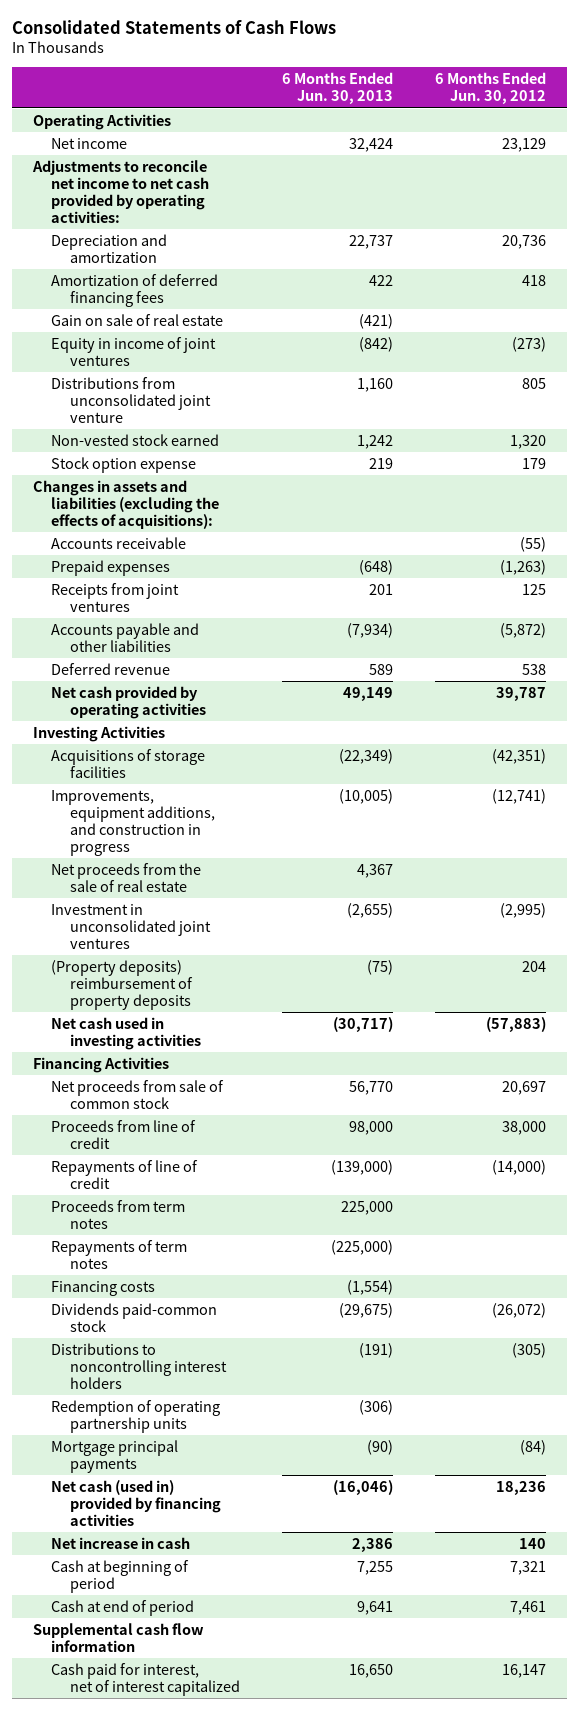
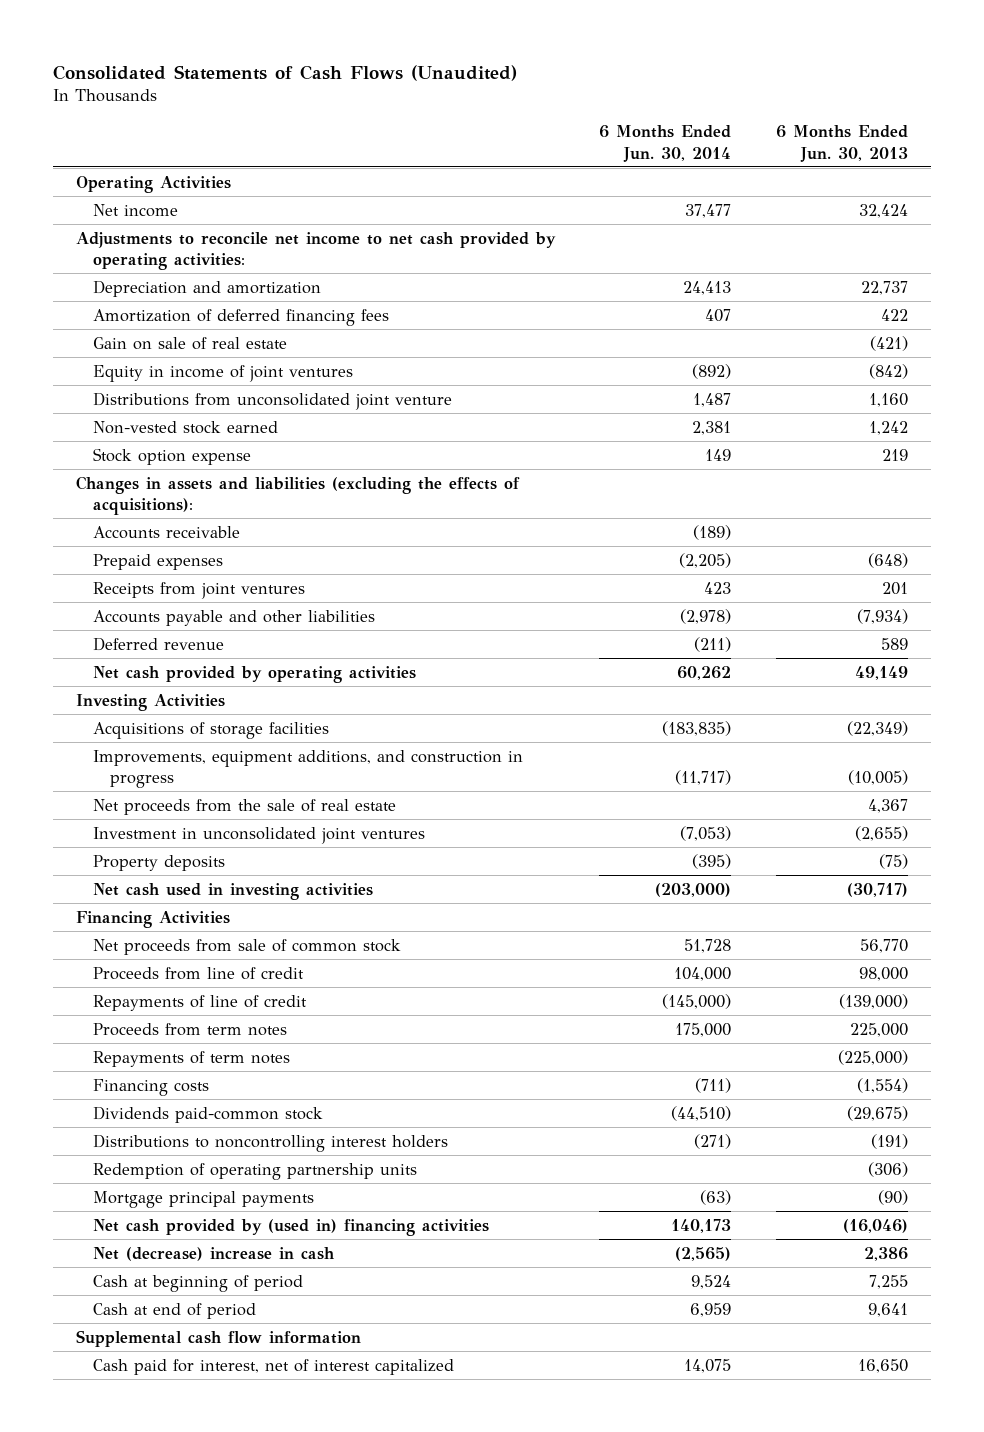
- Consolidated Statements of Cash Flows
+ Consolidated Statements of Cash Flows (Unaudited)
- | 6 Months Ended Jun. 30, 2013 | 6 Months Ended Jun. 30, 2012
+ | 6 Months Ended Jun. 30, 2014 | 6 Months Ended Jun. 30, 2013
- (Property deposits) reimbursement of property deposits | (75) | 204
+ Property deposits | (395) | (75)
- Net cash (used in) provided by financing activities | (16,046) | 18,236
- Net increase in cash | 2,386 | 140
+ Net cash provided by (used in) financing activities | 140,173 | (16,046)
+ Net (decrease) increase in cash | (2,565) | 2,386

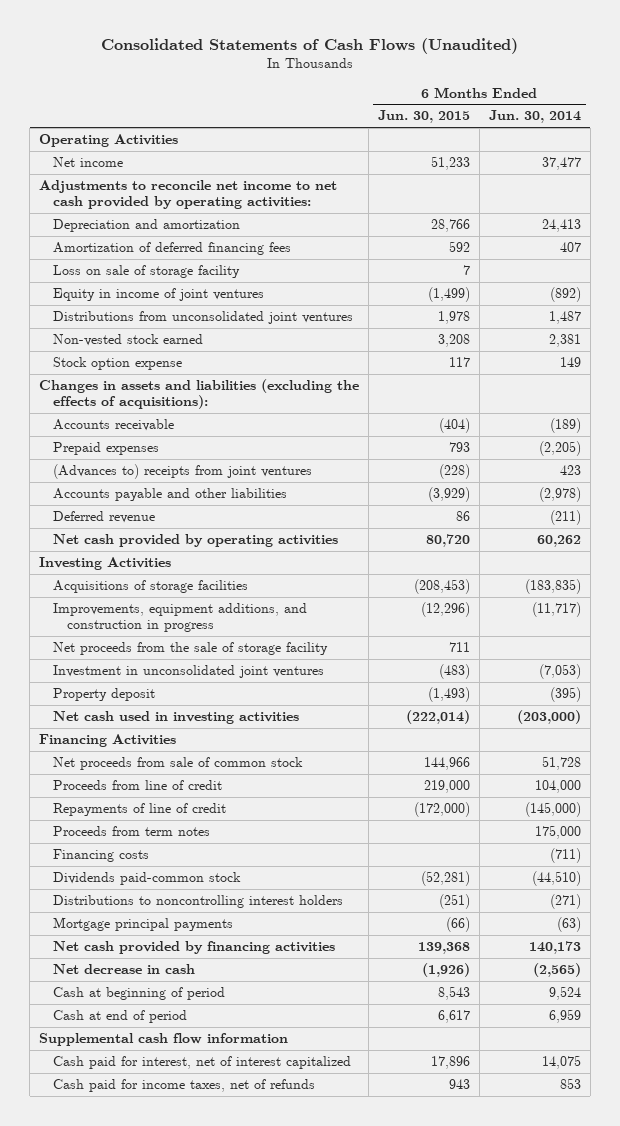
- | 6 Months Ended Jun. 30, 2014 | 6 Months Ended Jun. 30, 2013
+ | 6 Months Ended Jun. 30, 2015 | 6 Months Ended Jun. 30, 2014
- Gain on sale of real estate | | (421)
+ Loss on sale of storage facility | 7 |
- Distributions from unconsolidated joint venture | 1,487 | 1,160
+ Distributions from unconsolidated joint ventures | 1,978 | 1,487
- Receipts from joint ventures | 423 | 201
+ (Advances to) receipts from joint ventures | (228) | 423
- Net proceeds from the sale of real estate | | 4,367
+ Net proceeds from the sale of storage facility | 711 |
- Property deposits | (395) | (75)
+ Property deposit | (1,493) | (395)
- Repayments of term notes | | (225,000)
- Redemption of operating partnership units | | (306)
- Net cash provided by (used in) financing activities | 140,173 | (16,046)
- Net (decrease) increase in cash | (2,565) | 2,386
+ Net cash provided by financing activities | 139,368 | 140,173
+ Net decrease in cash | (1,926) | (2,565)
+ Cash paid for income taxes, net of refunds | 943 | 853

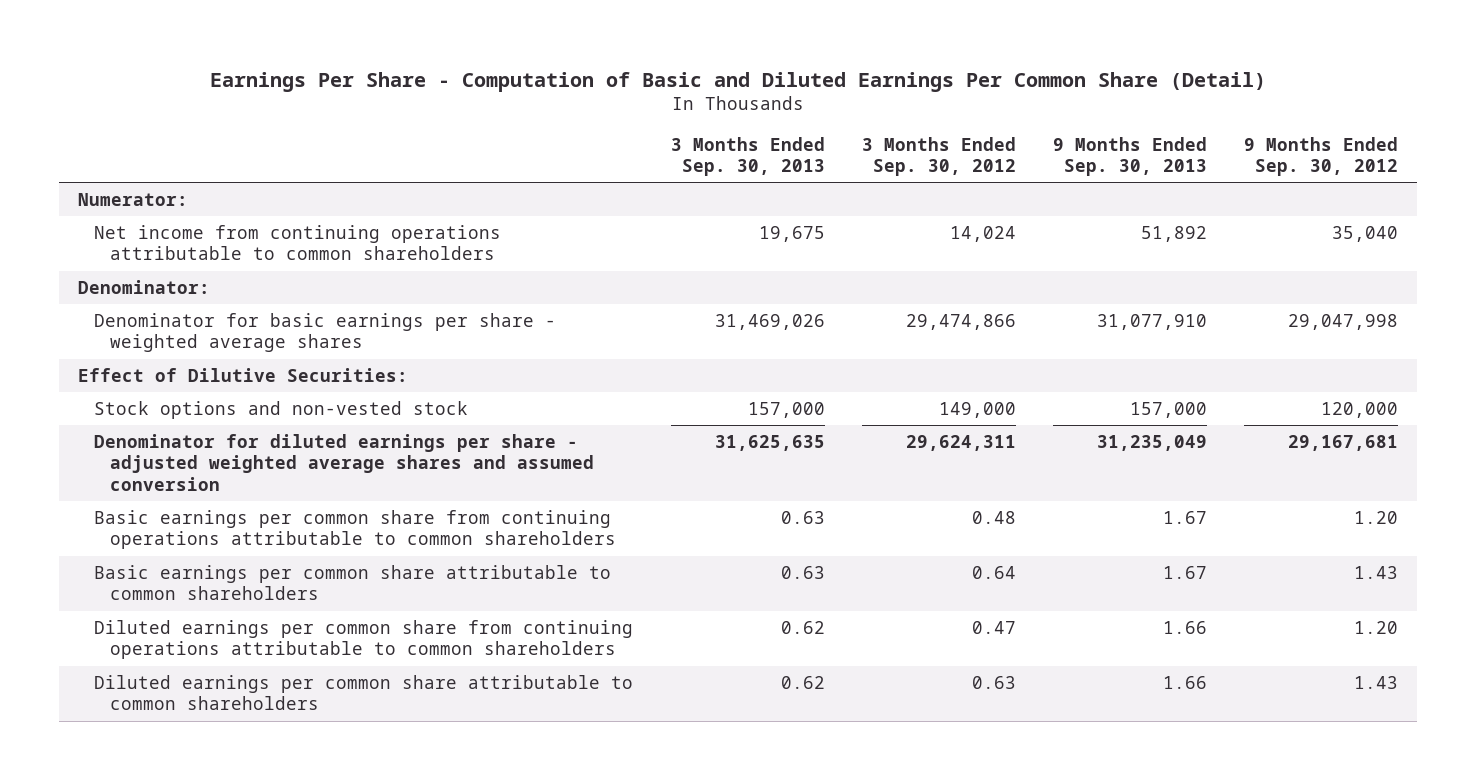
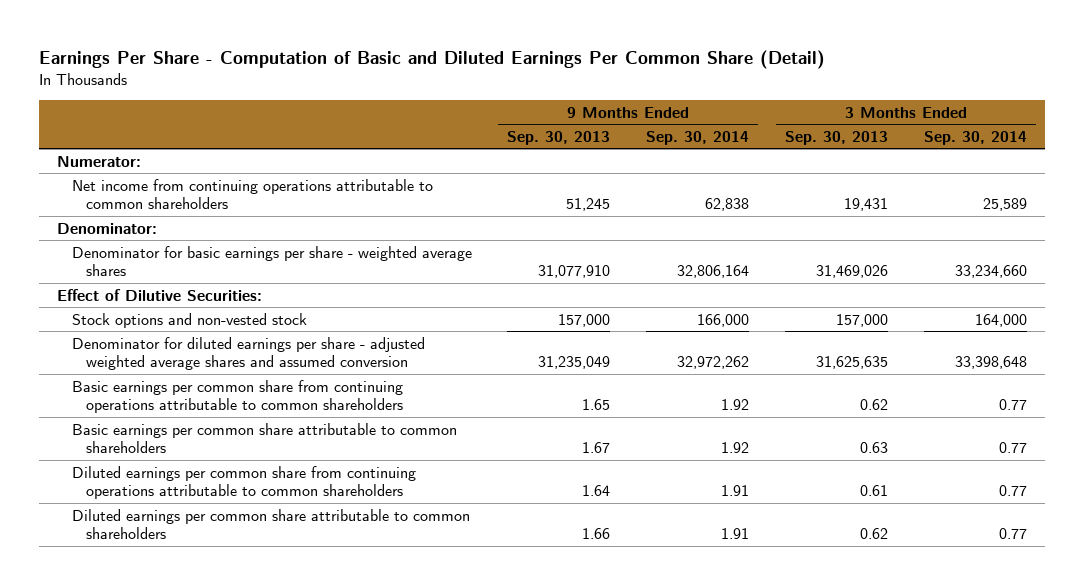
- | 3 Months Ended Sep. 30, 2013 | 3 Months Ended Sep. 30, 2012 | 9 Months Ended Sep. 30, 2013 | 9 Months Ended Sep. 30, 2012
+ | 9 Months Ended Sep. 30, 2013 | 9 Months Ended Sep. 30, 2014 | 3 Months Ended Sep. 30, 2013 | 3 Months Ended Sep. 30, 2014
- Net income from continuing operations attributable to common shareholders | 19,675 | 14,024 | 51,892 | 35,040
+ Net income from continuing operations attributable to common shareholders | 51,245 | 62,838 | 19,431 | 25,589
- Basic earnings per common share from continuing operations attributable to common shareholders | 0.63 | 0.48 | 1.67 | 1.20
+ Basic earnings per common share from continuing operations attributable to common shareholders | 1.65 | 1.92 | 0.62 | 0.77
- Diluted earnings per common share from continuing operations attributable to common shareholders | 0.62 | 0.47 | 1.66 | 1.20
+ Diluted earnings per common share from continuing operations attributable to common shareholders | 1.64 | 1.91 | 0.61 | 0.77

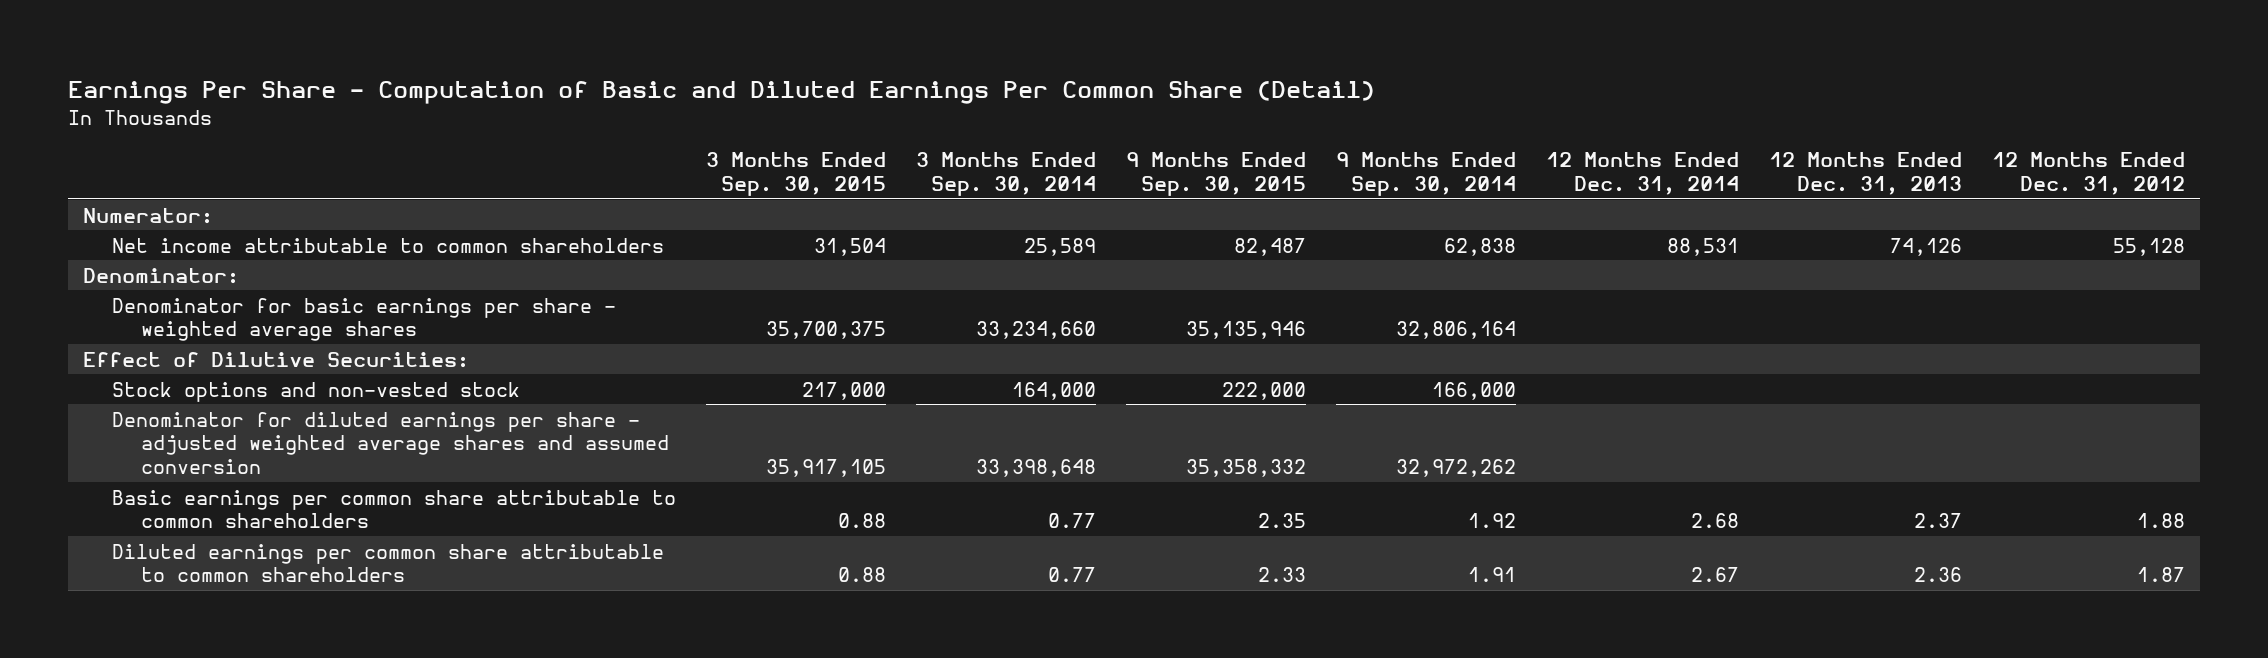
- | 9 Months Ended Sep. 30, 2013 | 9 Months Ended Sep. 30, 2014 | 3 Months Ended Sep. 30, 2013 | 3 Months Ended Sep. 30, 2014
+ | 3 Months Ended Sep. 30, 2015 | 3 Months Ended Sep. 30, 2014 | 9 Months Ended Sep. 30, 2015 | 9 Months Ended Sep. 30, 2014 | 12 Months Ended Dec. 31, 2014 | 12 Months Ended Dec. 31, 2013 | 12 Months Ended Dec. 31, 2012
- Net income from continuing operations attributable to common shareholders | 51,245 | 62,838 | 19,431 | 25,589
+ Net income attributable to common shareholders | 31,504 | 25,589 | 82,487 | 62,838 | 88,531 | 74,126 | 55,128
- Basic earnings per common share from continuing operations attributable to common shareholders | 1.65 | 1.92 | 0.62 | 0.77
- Diluted earnings per common share from continuing operations attributable to common shareholders | 1.64 | 1.91 | 0.61 | 0.77

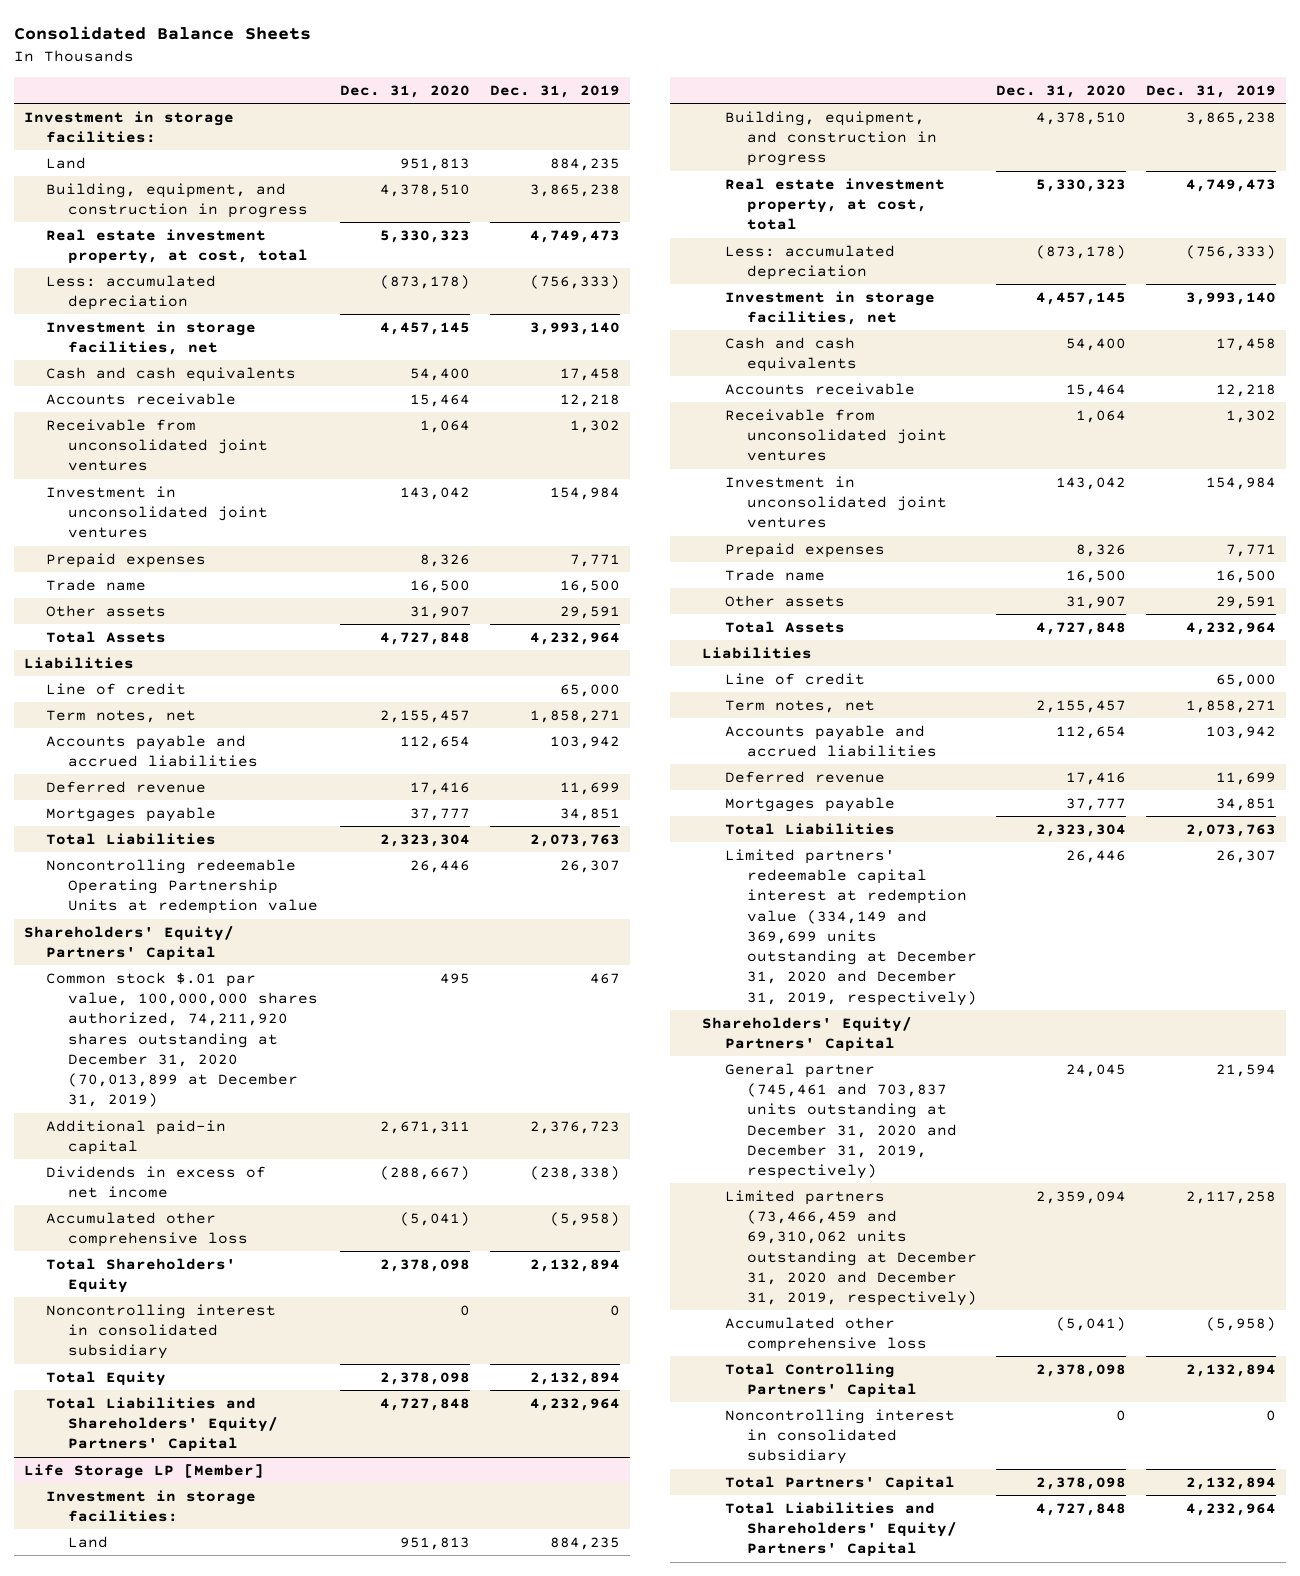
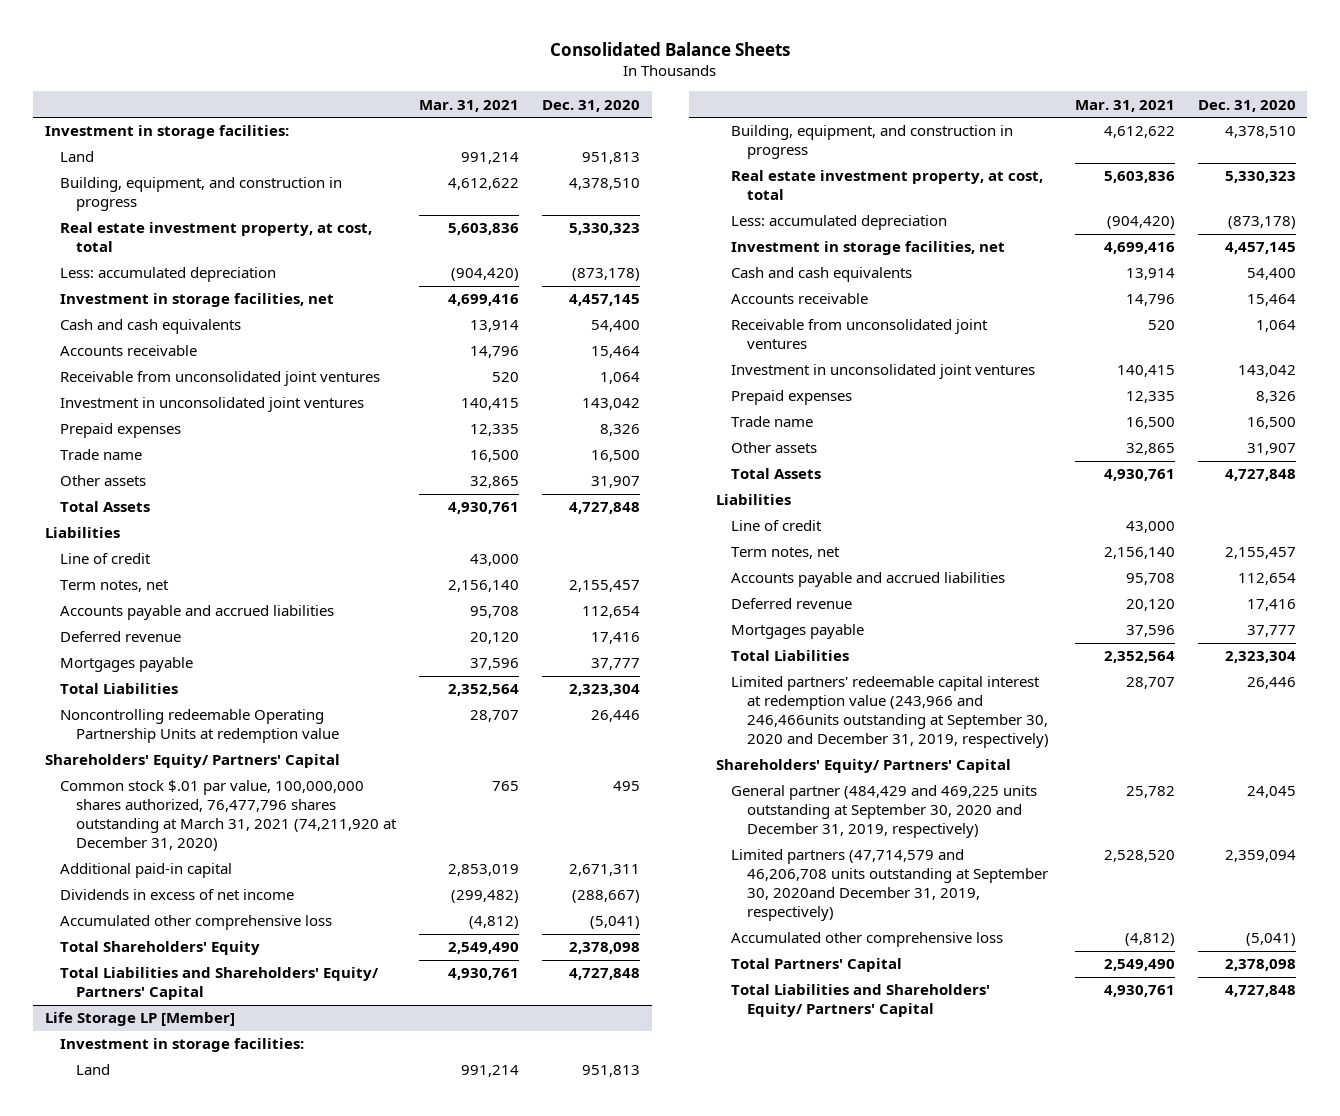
- | Dec. 31, 2020 | Dec. 31, 2019
+ | Mar. 31, 2021 | Dec. 31, 2020
- Common stock $.01 par value, 100,000,000 shares authorized, 74,211,920 shares outstanding at December 31, 2020 (70,013,899 at December 31, 2019) | 495 | 467
+ Common stock $.01 par value, 100,000,000 shares authorized, 76,477,796 shares outstanding at March 31, 2021 (74,211,920 at December 31, 2020) | 765 | 495
- Noncontrolling interest in consolidated subsidiary | 0 | 0
- Total Equity | 2,378,098 | 2,132,894
@ Life Storage LP [Member]
- Limited partners' redeemable capital interest at redemption value (334,149 and 369,699 units outstanding at December 31, 2020 and December 31, 2019, respectively) | 26,446 | 26,307
+ Limited partners' redeemable capital interest at redemption value (243,966 and 246,466units outstanding at September 30, 2020 and December 31, 2019, respectively) | 28,707 | 26,446
- General partner (745,461 and 703,837 units outstanding at December 31, 2020 and December 31, 2019, respectively) | 24,045 | 21,594
- Limited partners (73,466,459 and 69,310,062 units outstanding at December 31, 2020 and December 31, 2019, respectively) | 2,359,094 | 2,117,258
+ General partner (484,429 and 469,225 units outstanding at September 30, 2020 and December 31, 2019, respectively) | 25,782 | 24,045
+ Limited partners (47,714,579 and 46,206,708 units outstanding at September 30, 2020and December 31, 2019, respectively) | 2,528,520 | 2,359,094
- Total Controlling Partners' Capital | 2,378,098 | 2,132,894
- Noncontrolling interest in consolidated subsidiary | 0 | 0

